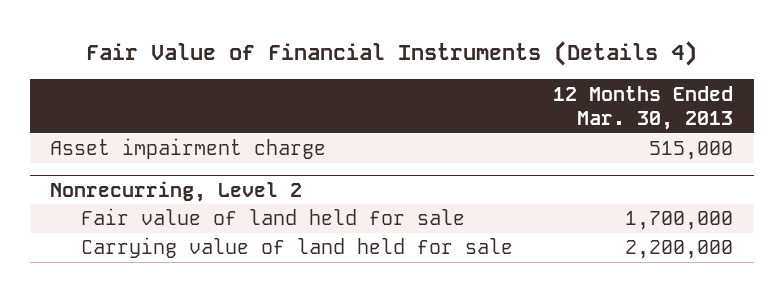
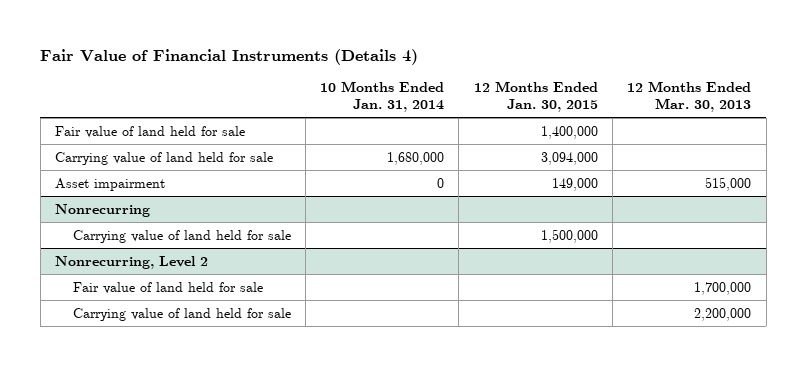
- | 12 Months Ended Mar. 30, 2013
+ | 10 Months Ended Jan. 31, 2014 | 12 Months Ended Jan. 30, 2015 | 12 Months Ended Mar. 30, 2013
- Asset impairment charge | 515,000
+ Fair value of land held for sale | | 1,400,000 |
+ Carrying value of land held for sale | 1,680,000 | 3,094,000 |
+ Asset impairment | 0 | 149,000 | 515,000
+ Nonrecurring
+ Carrying value of land held for sale | | 1,500,000 |

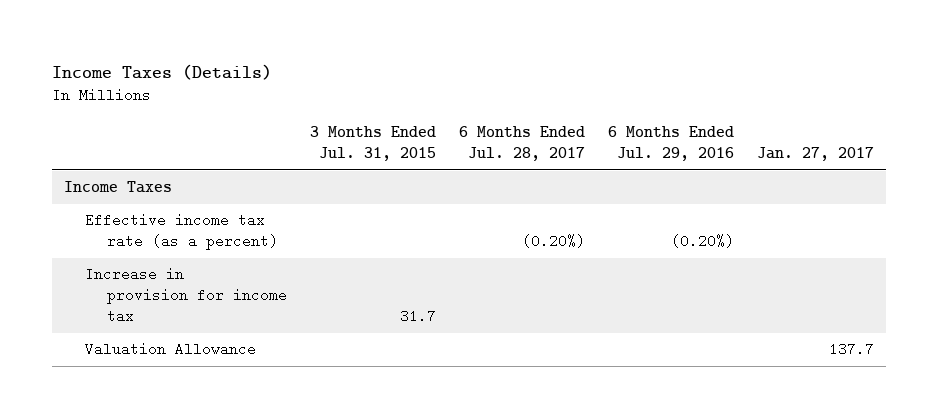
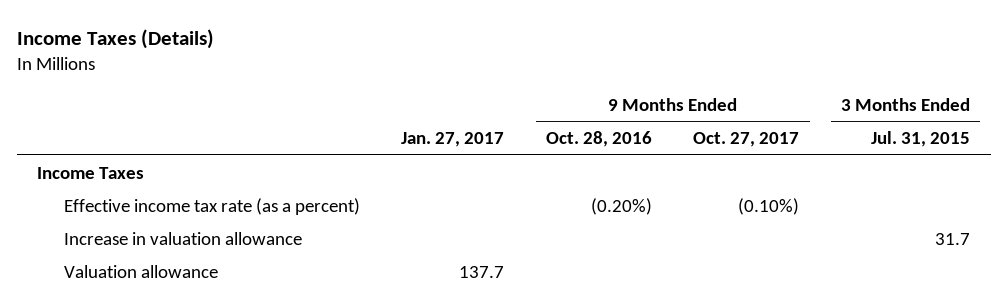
- | 3 Months Ended Jul. 31, 2015 | 6 Months Ended Jul. 28, 2017 | 6 Months Ended Jul. 29, 2016 | Jan. 27, 2017
+ | Jan. 27, 2017 | 9 Months Ended Oct. 28, 2016 | 9 Months Ended Oct. 27, 2017 | 3 Months Ended Jul. 31, 2015
- Increase in provision for income tax | 31.7 | | |
- Valuation Allowance | | | | 137.7
+ Increase in valuation allowance | | | | 31.7
+ Valuation allowance | 137.7 | | |

